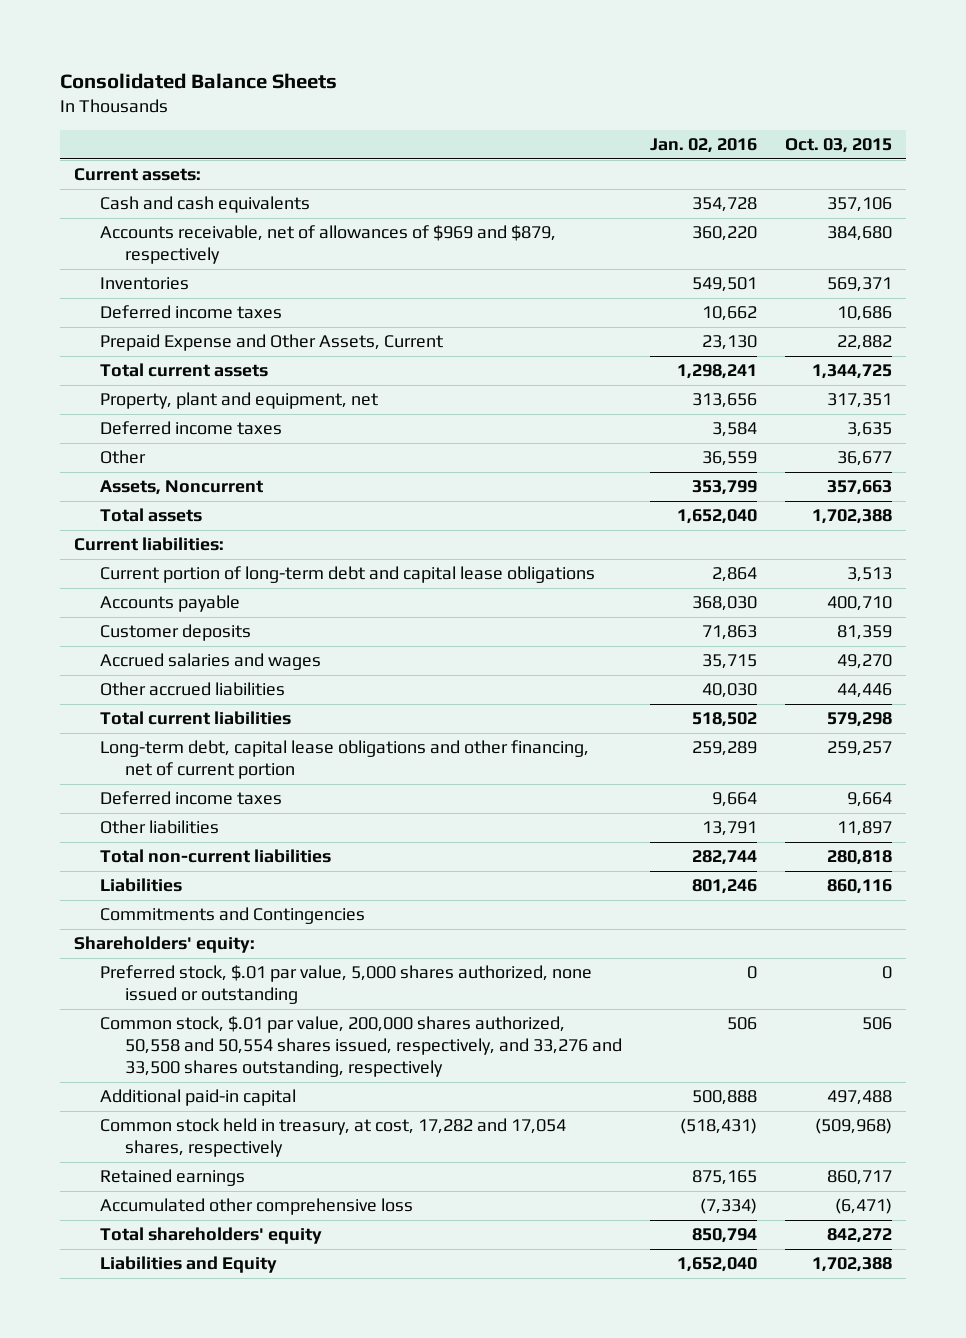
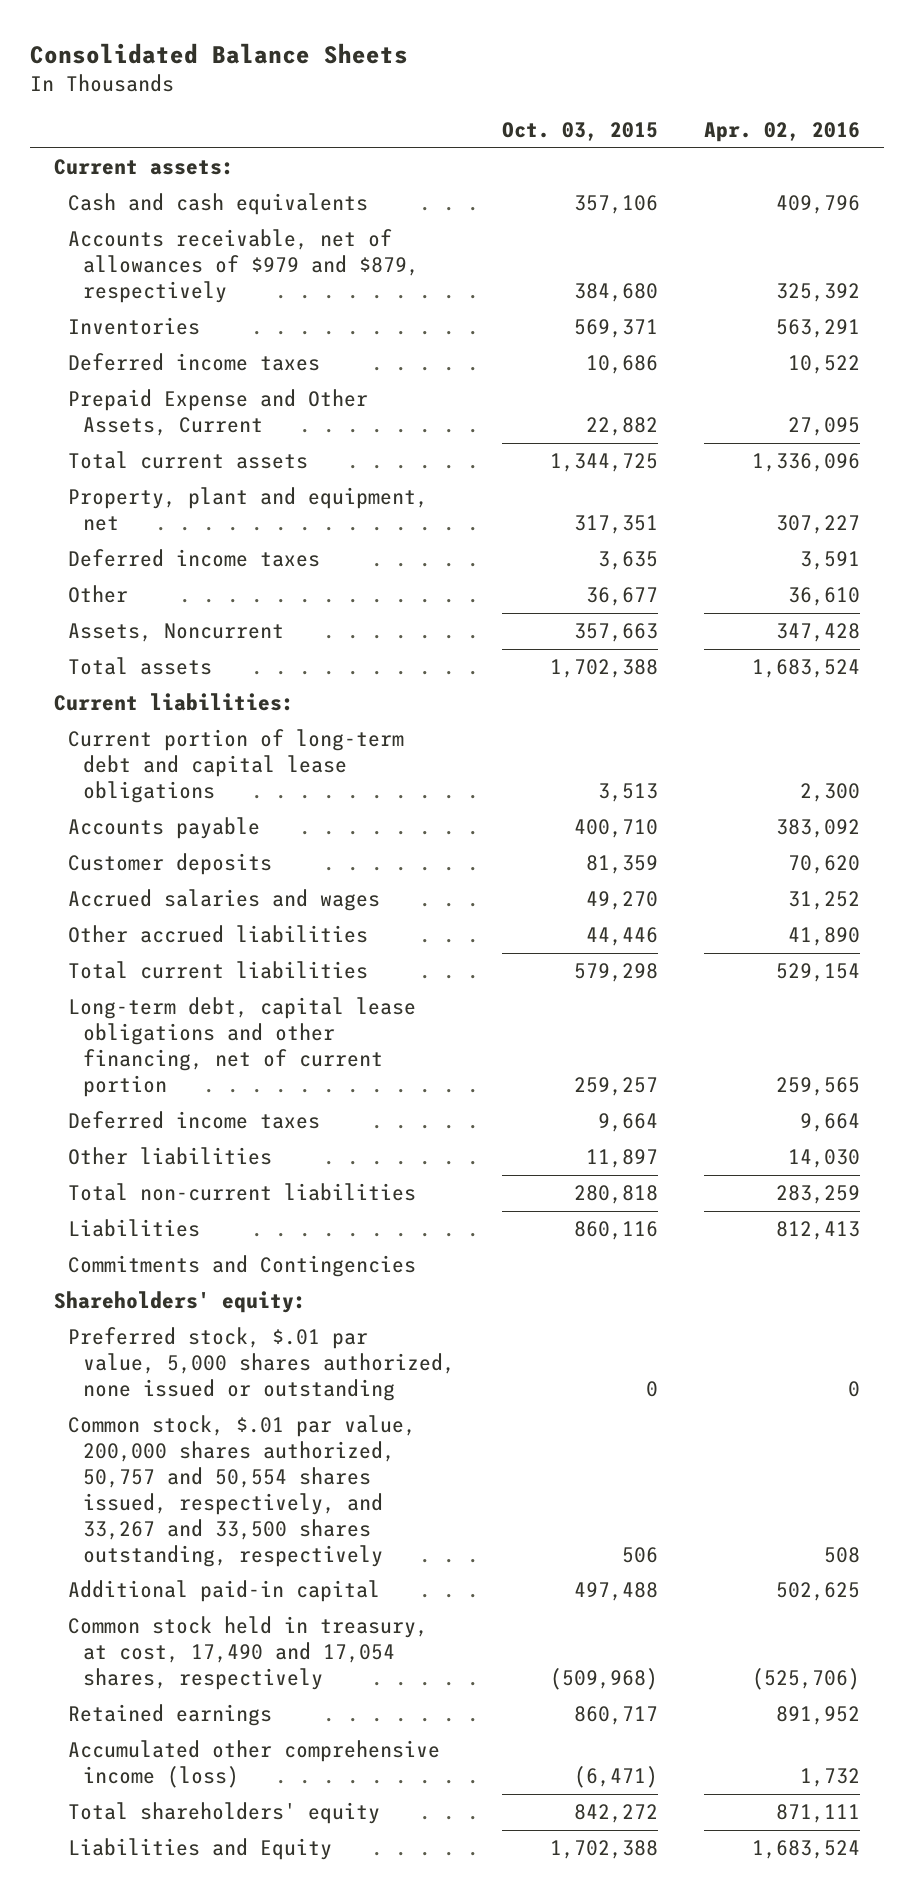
- | Jan. 02, 2016 | Oct. 03, 2015
+ | Oct. 03, 2015 | Apr. 02, 2016
- Accounts receivable, net of allowances of $969 and $879, respectively | 360,220 | 384,680
+ Accounts receivable, net of allowances of $979 and $879, respectively | 384,680 | 325,392
- Common stock, $.01 par value, 200,000 shares authorized, 50,558 and 50,554 shares issued, respectively, and 33,276 and 33,500 shares outstanding, respectively | 506 | 506
+ Common stock, $.01 par value, 200,000 shares authorized, 50,757 and 50,554 shares issued, respectively, and 33,267 and 33,500 shares outstanding, respectively | 506 | 508
- Common stock held in treasury, at cost, 17,282 and 17,054 shares, respectively | (518,431) | (509,968)
+ Common stock held in treasury, at cost, 17,490 and 17,054 shares, respectively | (509,968) | (525,706)
- Accumulated other comprehensive loss | (7,334) | (6,471)
+ Accumulated other comprehensive income (loss) | (6,471) | 1,732

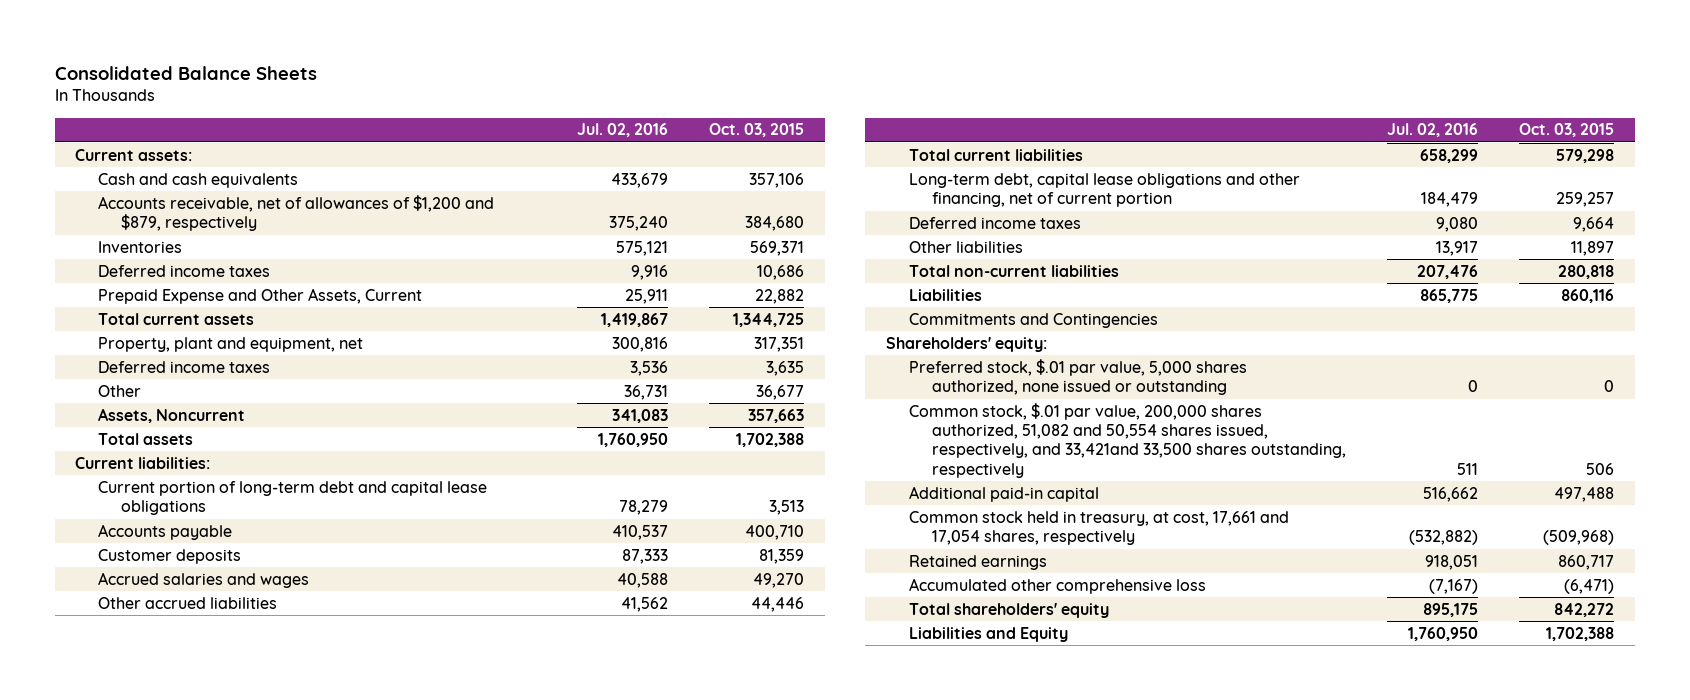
- | Oct. 03, 2015 | Apr. 02, 2016
+ | Jul. 02, 2016 | Oct. 03, 2015
- Accounts receivable, net of allowances of $979 and $879, respectively | 384,680 | 325,392
+ Accounts receivable, net of allowances of $1,200 and $879, respectively | 375,240 | 384,680
- Common stock, $.01 par value, 200,000 shares authorized, 50,757 and 50,554 shares issued, respectively, and 33,267 and 33,500 shares outstanding, respectively | 506 | 508
+ Common stock, $.01 par value, 200,000 shares authorized, 51,082 and 50,554 shares issued, respectively, and 33,421and 33,500 shares outstanding, respectively | 511 | 506
- Common stock held in treasury, at cost, 17,490 and 17,054 shares, respectively | (509,968) | (525,706)
+ Common stock held in treasury, at cost, 17,661 and 17,054 shares, respectively | (532,882) | (509,968)
- Accumulated other comprehensive income (loss) | (6,471) | 1,732
+ Accumulated other comprehensive loss | (7,167) | (6,471)

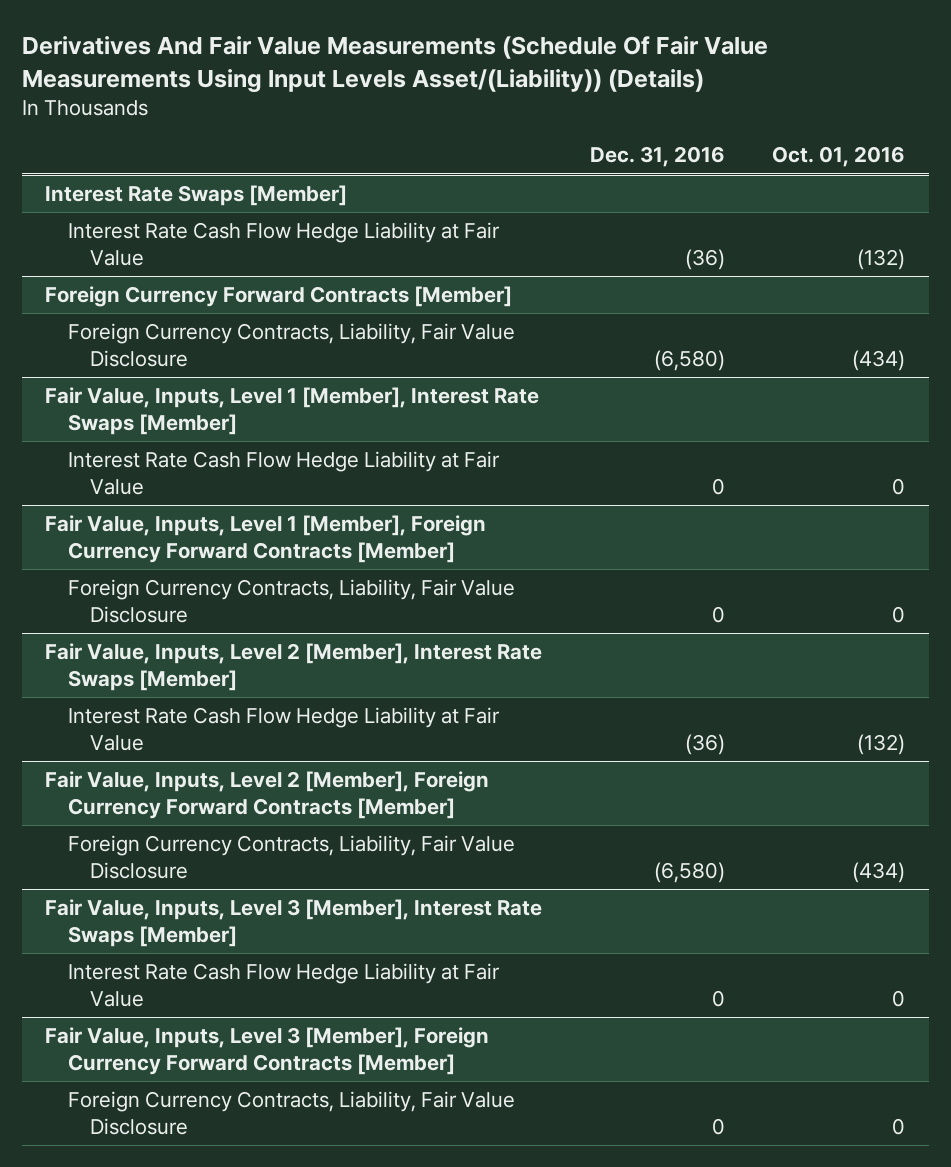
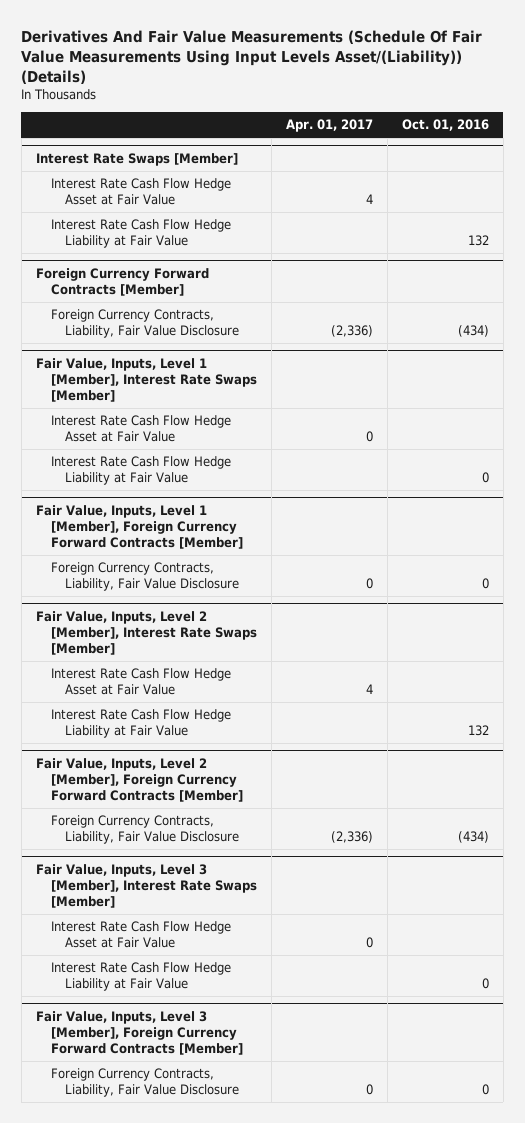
- | Dec. 31, 2016 | Oct. 01, 2016
+ | Apr. 01, 2017 | Oct. 01, 2016
@ Interest Rate Swaps [Member]
- Interest Rate Cash Flow Hedge Liability at Fair Value | (36) | (132)
+ Interest Rate Cash Flow Hedge Asset at Fair Value | 4 |
+ Interest Rate Cash Flow Hedge Liability at Fair Value | | 132
@ Fair Value, Inputs, Level 1 [Member], Interest Rate Swaps [Member]
+ Interest Rate Cash Flow Hedge Asset at Fair Value | 0 |
@ Fair Value, Inputs, Level 2 [Member], Interest Rate Swaps [Member]
- Interest Rate Cash Flow Hedge Liability at Fair Value | (36) | (132)
+ Interest Rate Cash Flow Hedge Asset at Fair Value | 4 |
+ Interest Rate Cash Flow Hedge Liability at Fair Value | | 132
@ Fair Value, Inputs, Level 3 [Member], Interest Rate Swaps [Member]
+ Interest Rate Cash Flow Hedge Asset at Fair Value | 0 |

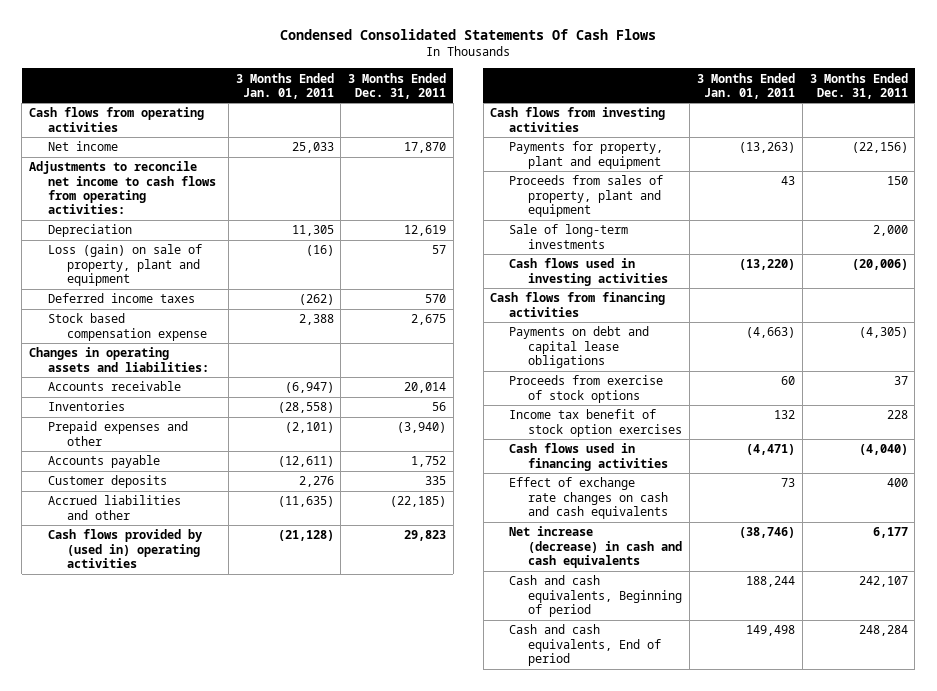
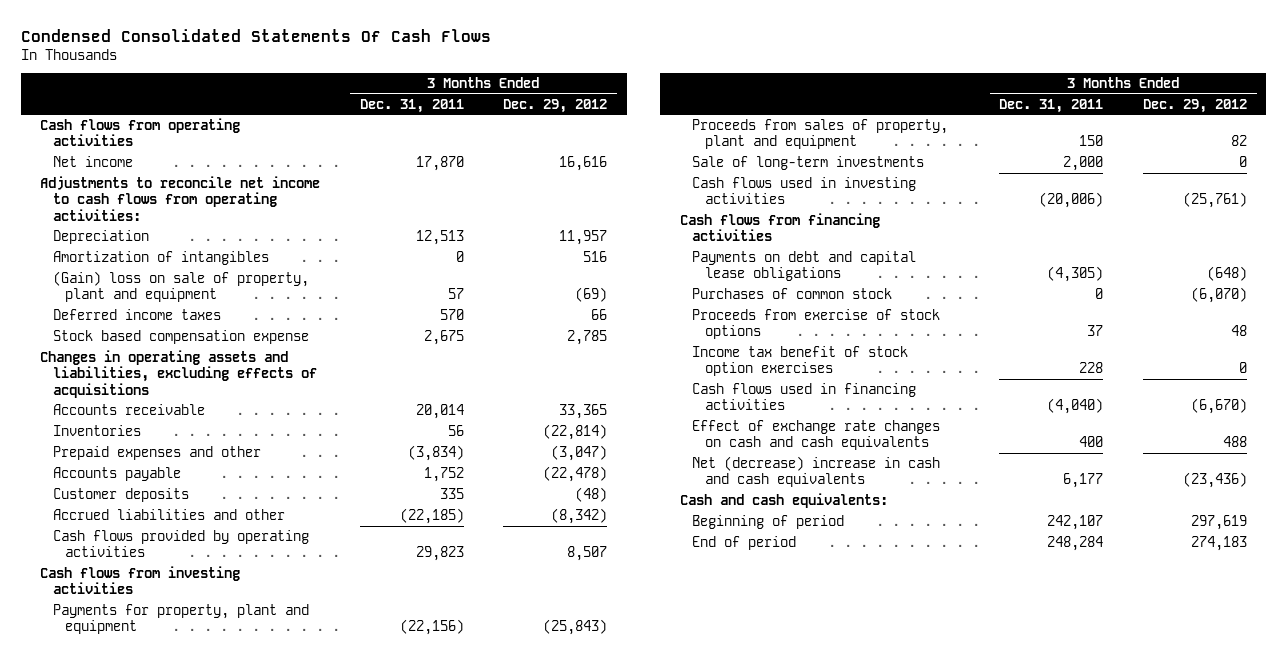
- | 3 Months Ended Jan. 01, 2011 | 3 Months Ended Dec. 31, 2011
+ | 3 Months Ended Dec. 31, 2011 | 3 Months Ended Dec. 29, 2012
- Depreciation | 11,305 | 12,619
- Loss (gain) on sale of property, plant and equipment | (16) | 57
+ Depreciation | 12,513 | 11,957
+ Amortization of intangibles | 0 | 516
+ (Gain) loss on sale of property, plant and equipment | 57 | (69)
- Changes in operating assets and liabilities:
+ Changes in operating assets and liabilities, excluding effects of acquisitions
- Prepaid expenses and other | (2,101) | (3,940)
+ Prepaid expenses and other | (3,834) | (3,047)
- Cash flows provided by (used in) operating activities | (21,128) | 29,823
+ Cash flows provided by operating activities | 29,823 | 8,507
+ Purchases of common stock | 0 | (6,070)
- Net increase (decrease) in cash and cash equivalents | (38,746) | 6,177
- Cash and cash equivalents, Beginning of period | 188,244 | 242,107
- Cash and cash equivalents, End of period | 149,498 | 248,284
+ Net (decrease) increase in cash and cash equivalents | 6,177 | (23,436)
+ Cash and cash equivalents:
+ Beginning of period | 242,107 | 297,619
+ End of period | 248,284 | 274,183

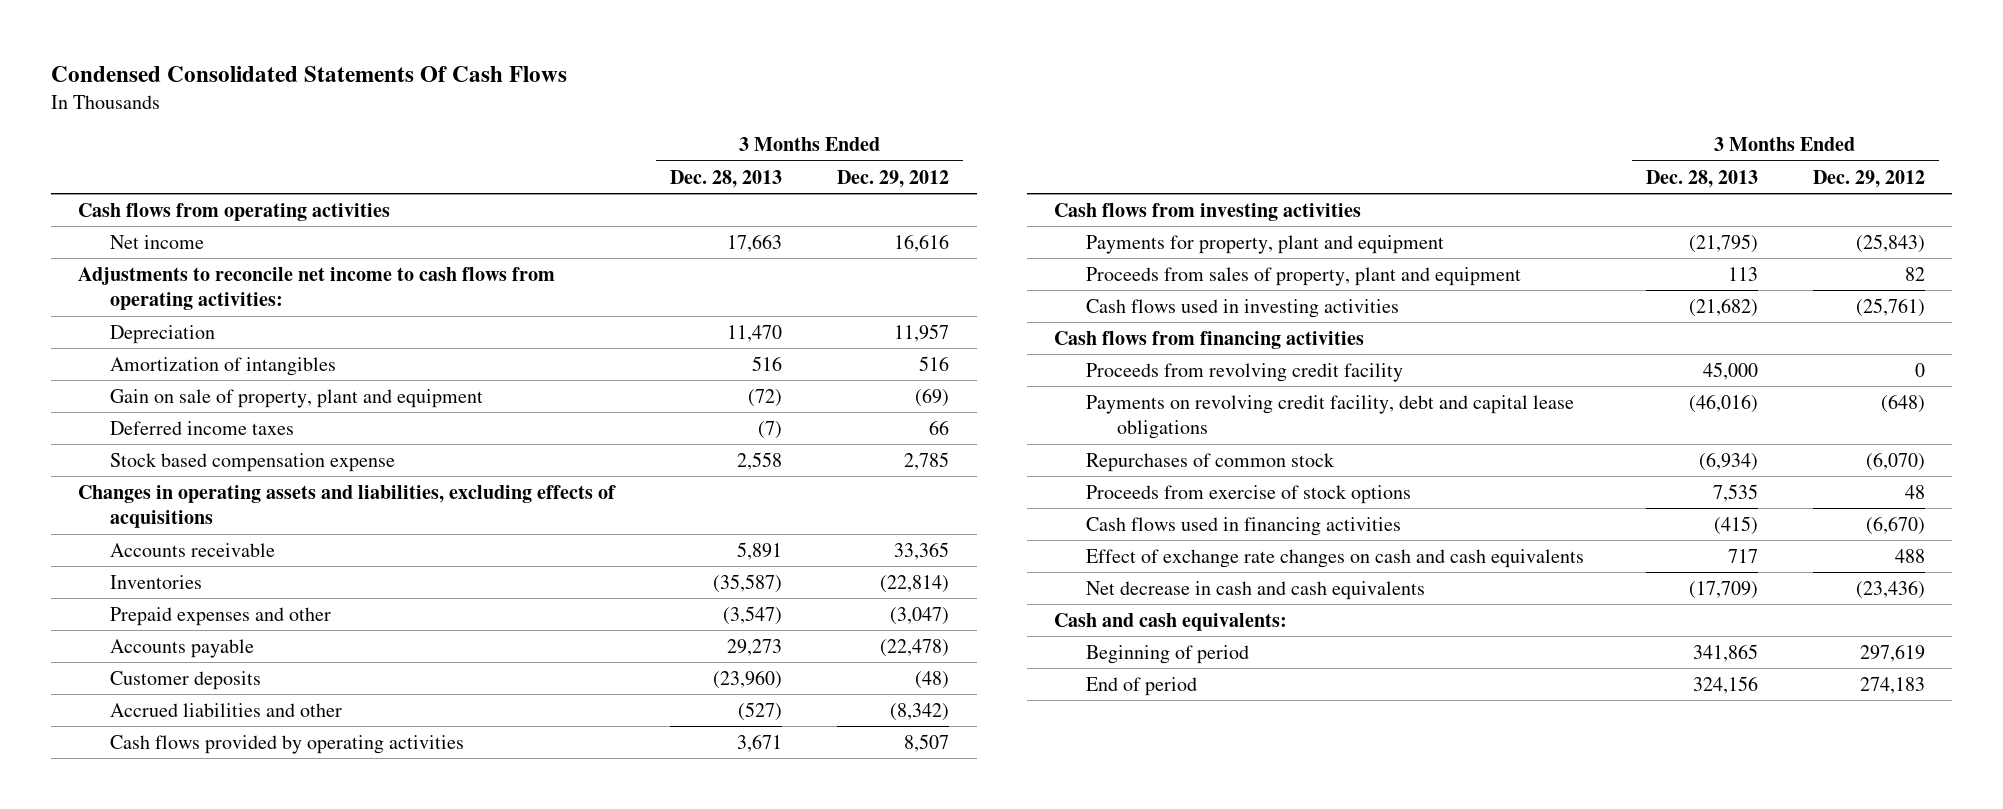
- | 3 Months Ended Dec. 31, 2011 | 3 Months Ended Dec. 29, 2012
+ | 3 Months Ended Dec. 28, 2013 | 3 Months Ended Dec. 29, 2012
- (Gain) loss on sale of property, plant and equipment | 57 | (69)
+ Gain on sale of property, plant and equipment | (72) | (69)
- Sale of long-term investments | 2,000 | 0
- Payments on debt and capital lease obligations | (4,305) | (648)
- Purchases of common stock | 0 | (6,070)
+ Proceeds from revolving credit facility | 45,000 | 0
+ Payments on revolving credit facility, debt and capital lease obligations | (46,016) | (648)
+ Repurchases of common stock | (6,934) | (6,070)
- Income tax benefit of stock option exercises | 228 | 0
- Net (decrease) increase in cash and cash equivalents | 6,177 | (23,436)
+ Net decrease in cash and cash equivalents | (17,709) | (23,436)

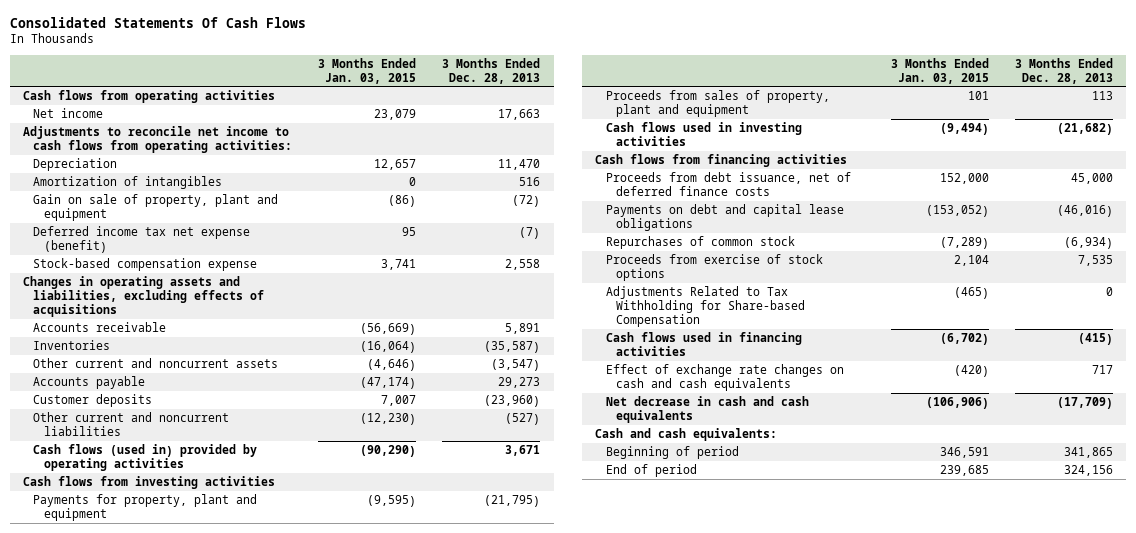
- Condensed Consolidated Statements Of Cash Flows
+ Consolidated Statements Of Cash Flows
- | 3 Months Ended Dec. 28, 2013 | 3 Months Ended Dec. 29, 2012
+ | 3 Months Ended Jan. 03, 2015 | 3 Months Ended Dec. 28, 2013
- Deferred income taxes | (7) | 66
- Stock based compensation expense | 2,558 | 2,785
+ Deferred income tax net expense (benefit) | 95 | (7)
+ Stock-based compensation expense | 3,741 | 2,558
- Prepaid expenses and other | (3,547) | (3,047)
+ Other current and noncurrent assets | (4,646) | (3,547)
- Accrued liabilities and other | (527) | (8,342)
- Cash flows provided by operating activities | 3,671 | 8,507
+ Other current and noncurrent liabilities | (12,230) | (527)
+ Cash flows (used in) provided by operating activities | (90,290) | 3,671
- Proceeds from revolving credit facility | 45,000 | 0
- Payments on revolving credit facility, debt and capital lease obligations | (46,016) | (648)
+ Proceeds from debt issuance, net of deferred finance costs | 152,000 | 45,000
+ Payments on debt and capital lease obligations | (153,052) | (46,016)
+ Adjustments Related to Tax Withholding for Share-based Compensation | (465) | 0

